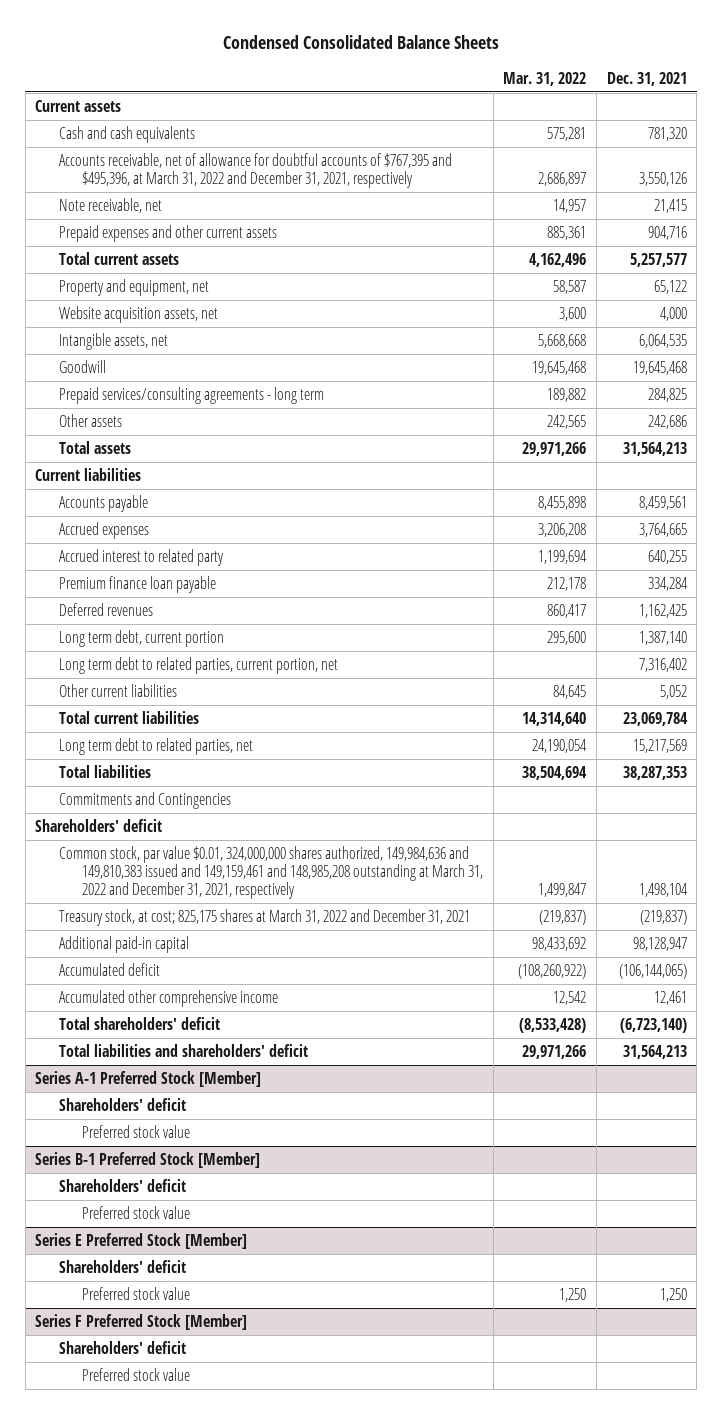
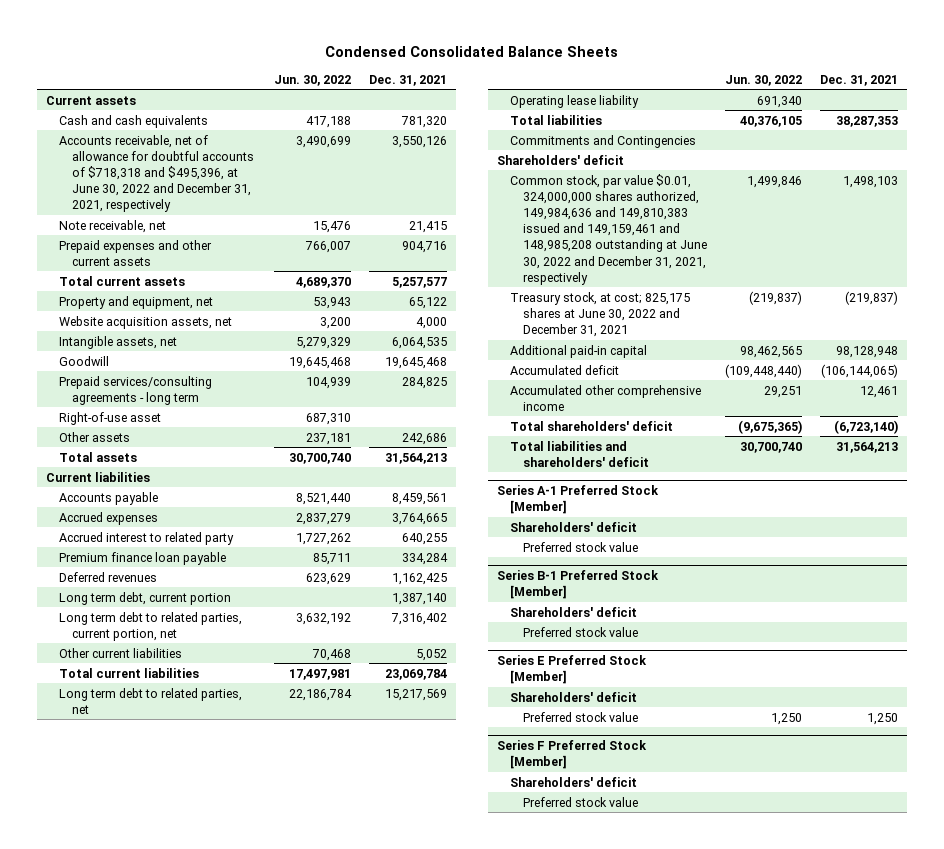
- | Mar. 31, 2022 | Dec. 31, 2021
+ | Jun. 30, 2022 | Dec. 31, 2021
- Accounts receivable, net of allowance for doubtful accounts of $767,395 and $495,396, at March 31, 2022 and December 31, 2021, respectively | 2,686,897 | 3,550,126
+ Accounts receivable, net of allowance for doubtful accounts of $718,318 and $495,396, at June 30, 2022 and December 31, 2021, respectively | 3,490,699 | 3,550,126
+ Right-of-use asset | 687,310 |
+ Operating lease liability | 691,340 |
- Common stock, par value $0.01, 324,000,000 shares authorized, 149,984,636 and 149,810,383 issued and 149,159,461 and 148,985,208 outstanding at March 31, 2022 and December 31, 2021, respectively | 1,499,847 | 1,498,104
- Treasury stock, at cost; 825,175 shares at March 31, 2022 and December 31, 2021 | (219,837) | (219,837)
- Additional paid-in capital | 98,433,692 | 98,128,947
+ Common stock, par value $0.01, 324,000,000 shares authorized, 149,984,636 and 149,810,383 issued and 149,159,461 and 148,985,208 outstanding at June 30, 2022 and December 31, 2021, respectively | 1,499,846 | 1,498,103
+ Treasury stock, at cost; 825,175 shares at June 30, 2022 and December 31, 2021 | (219,837) | (219,837)
+ Additional paid-in capital | 98,462,565 | 98,128,948

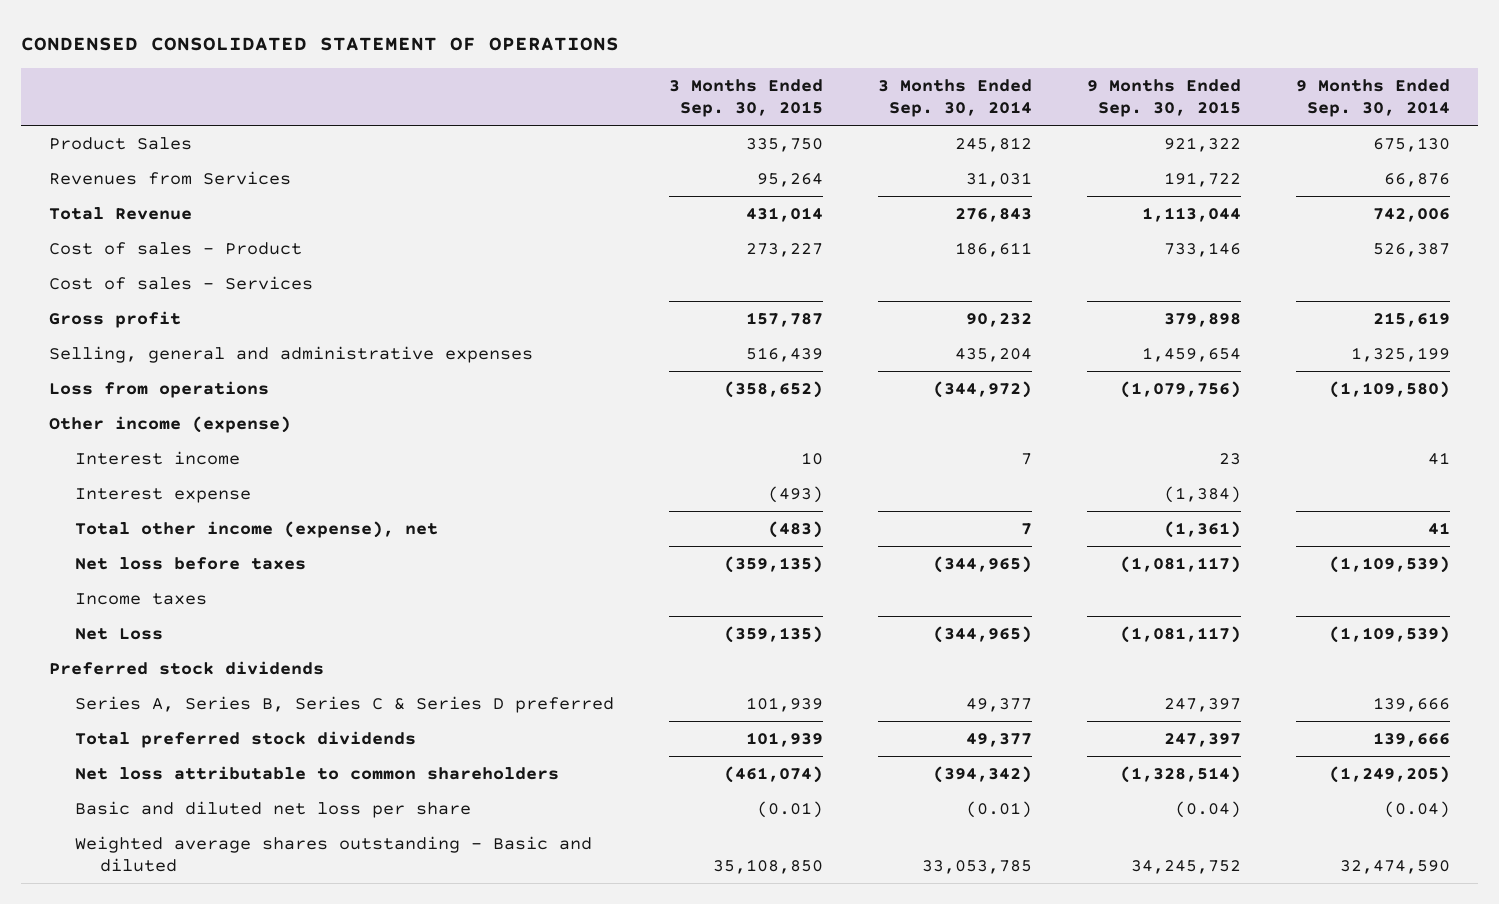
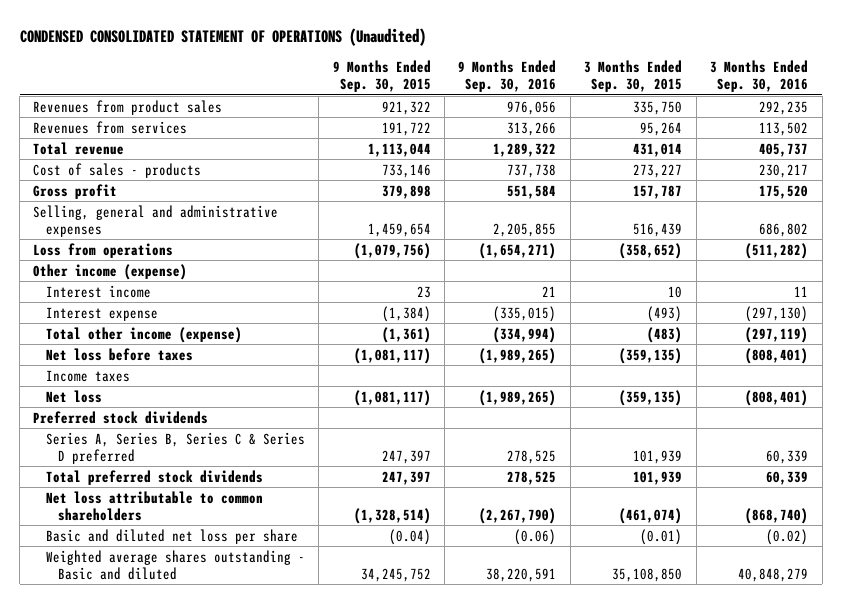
- CONDENSED CONSOLIDATED STATEMENT OF OPERATIONS
+ CONDENSED CONSOLIDATED STATEMENT OF OPERATIONS (Unaudited)
- | 3 Months Ended Sep. 30, 2015 | 3 Months Ended Sep. 30, 2014 | 9 Months Ended Sep. 30, 2015 | 9 Months Ended Sep. 30, 2014
+ | 9 Months Ended Sep. 30, 2015 | 9 Months Ended Sep. 30, 2016 | 3 Months Ended Sep. 30, 2015 | 3 Months Ended Sep. 30, 2016
- Product Sales | 335,750 | 245,812 | 921,322 | 675,130
- Revenues from Services | 95,264 | 31,031 | 191,722 | 66,876
- Total Revenue | 431,014 | 276,843 | 1,113,044 | 742,006
- Cost of sales - Product | 273,227 | 186,611 | 733,146 | 526,387
- Cost of sales - Services
+ Revenues from product sales | 921,322 | 976,056 | 335,750 | 292,235
+ Revenues from services | 191,722 | 313,266 | 95,264 | 113,502
+ Total revenue | 1,113,044 | 1,289,322 | 431,014 | 405,737
+ Cost of sales - products | 733,146 | 737,738 | 273,227 | 230,217
- Total other income (expense), net | (483) | 7 | (1,361) | 41
+ Total other income (expense) | (1,361) | (334,994) | (483) | (297,119)
- Net Loss | (359,135) | (344,965) | (1,081,117) | (1,109,539)
+ Net loss | (1,081,117) | (1,989,265) | (359,135) | (808,401)

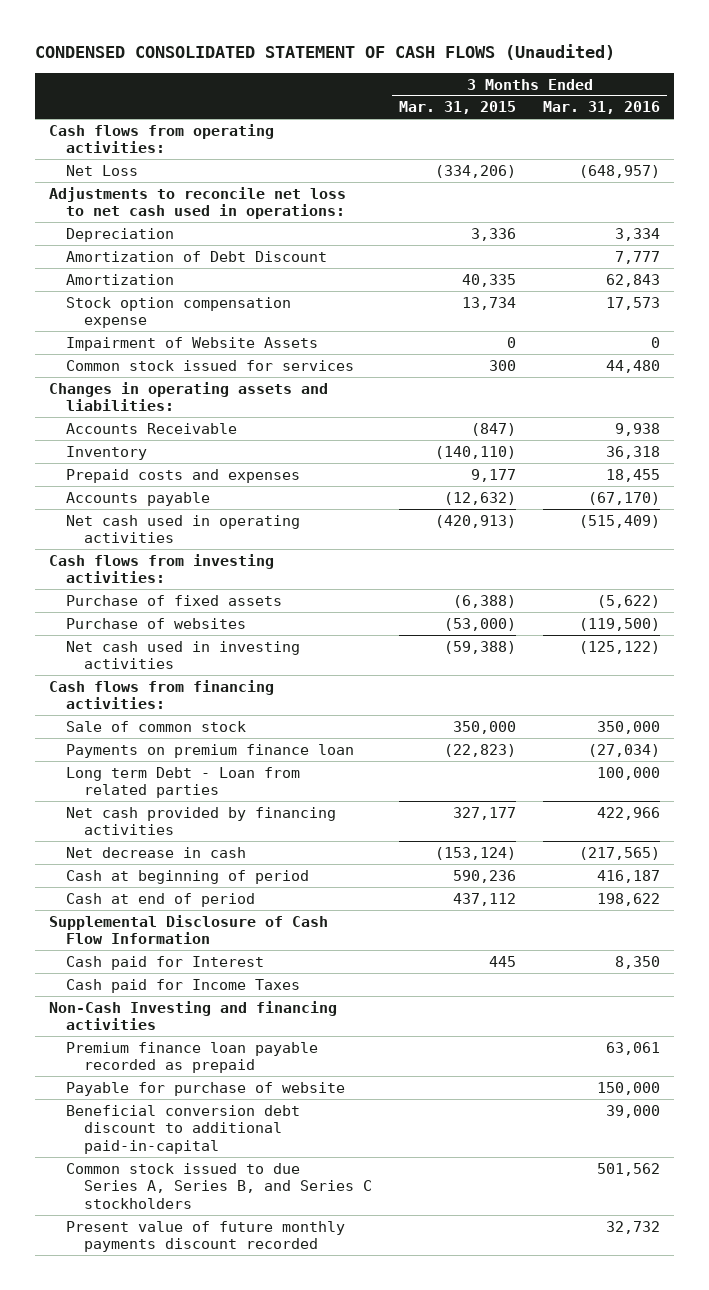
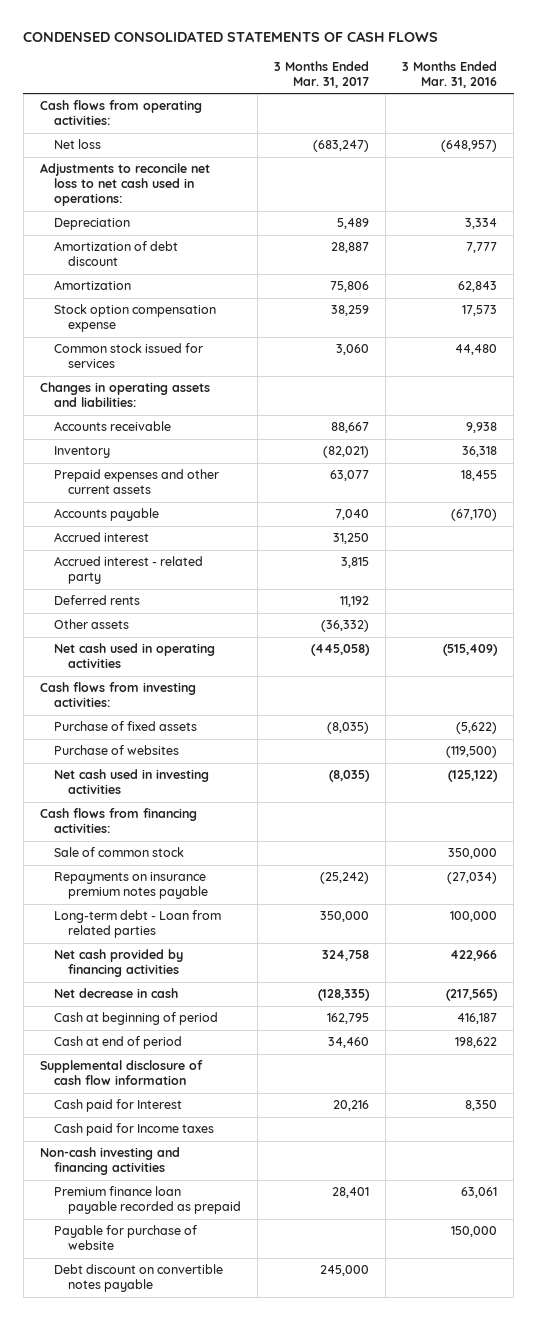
- CONDENSED CONSOLIDATED STATEMENT OF CASH FLOWS (Unaudited)
+ CONDENSED CONSOLIDATED STATEMENTS OF CASH FLOWS
- | 3 Months Ended Mar. 31, 2015 | 3 Months Ended Mar. 31, 2016
+ | 3 Months Ended Mar. 31, 2017 | 3 Months Ended Mar. 31, 2016
- Net Loss | (334,206) | (648,957)
+ Net loss | (683,247) | (648,957)
- Amortization of Debt Discount | | 7,777
+ Amortization of debt discount | 28,887 | 7,777
- Impairment of Website Assets | 0 | 0
- Accounts Receivable | (847) | 9,938
+ Accounts receivable | 88,667 | 9,938
- Prepaid costs and expenses | 9,177 | 18,455
+ Prepaid expenses and other current assets | 63,077 | 18,455
+ Accrued interest | 31,250 |
+ Accrued interest - related party | 3,815 |
+ Deferred rents | 11,192 |
+ Other assets | (36,332) |
- Payments on premium finance loan | (22,823) | (27,034)
- Long term Debt - Loan from related parties | | 100,000
+ Repayments on insurance premium notes payable | (25,242) | (27,034)
+ Long-term debt - Loan from related parties | 350,000 | 100,000
- Supplemental Disclosure of Cash Flow Information
+ Supplemental disclosure of cash flow information
- Cash paid for Income Taxes
- Non-Cash Investing and financing activities
+ Cash paid for Income taxes
+ Non-cash investing and financing activities
- Beneficial conversion debt discount to additional paid-in-capital | | 39,000
- Common stock issued to due Series A, Series B, and Series C stockholders | | 501,562
- Present value of future monthly payments discount recorded | | 32,732
+ Debt discount on convertible notes payable | 245,000 |

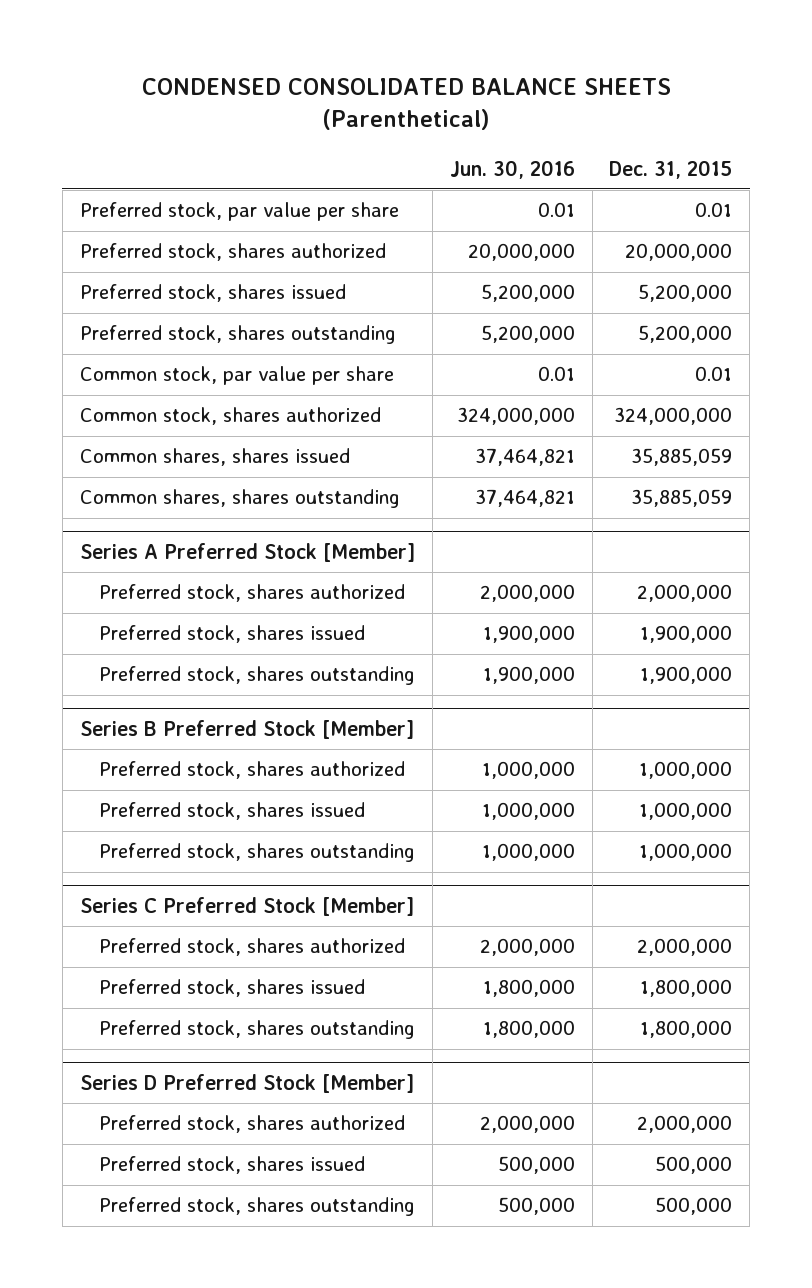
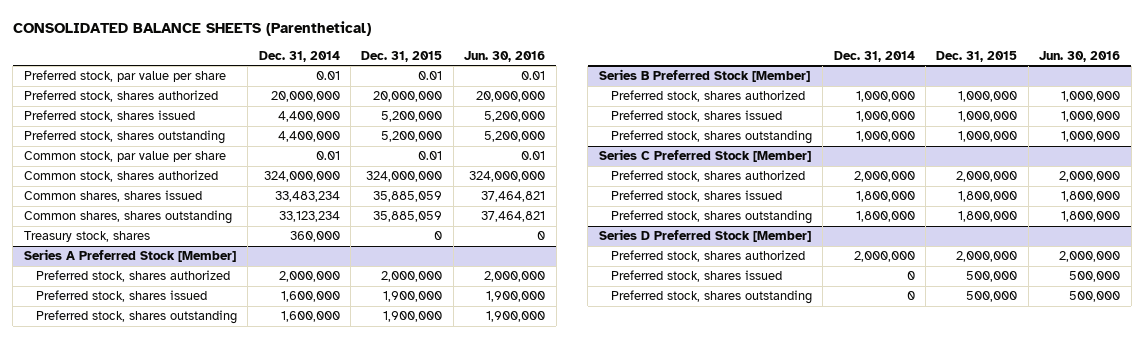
- CONDENSED CONSOLIDATED BALANCE SHEETS (Parenthetical)
+ CONSOLIDATED BALANCE SHEETS (Parenthetical)
- | Jun. 30, 2016 | Dec. 31, 2015
+ | Dec. 31, 2014 | Dec. 31, 2015 | Jun. 30, 2016
+ Treasury stock, shares | 360,000 | 0 | 0

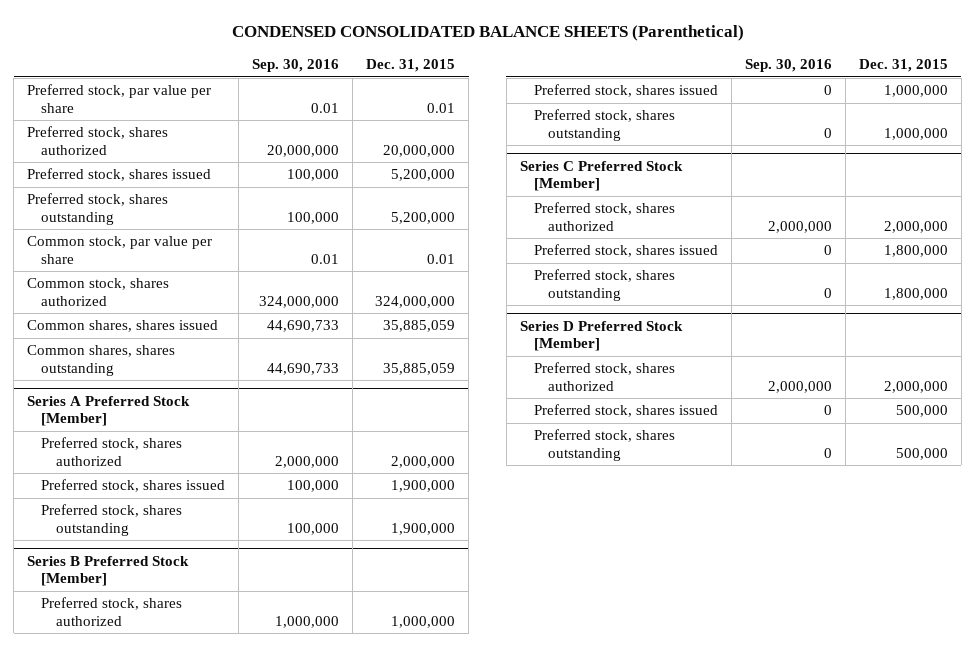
- CONSOLIDATED BALANCE SHEETS (Parenthetical)
+ CONDENSED CONSOLIDATED BALANCE SHEETS (Parenthetical)
- | Dec. 31, 2014 | Dec. 31, 2015 | Jun. 30, 2016
+ | Sep. 30, 2016 | Dec. 31, 2015
- Treasury stock, shares | 360,000 | 0 | 0

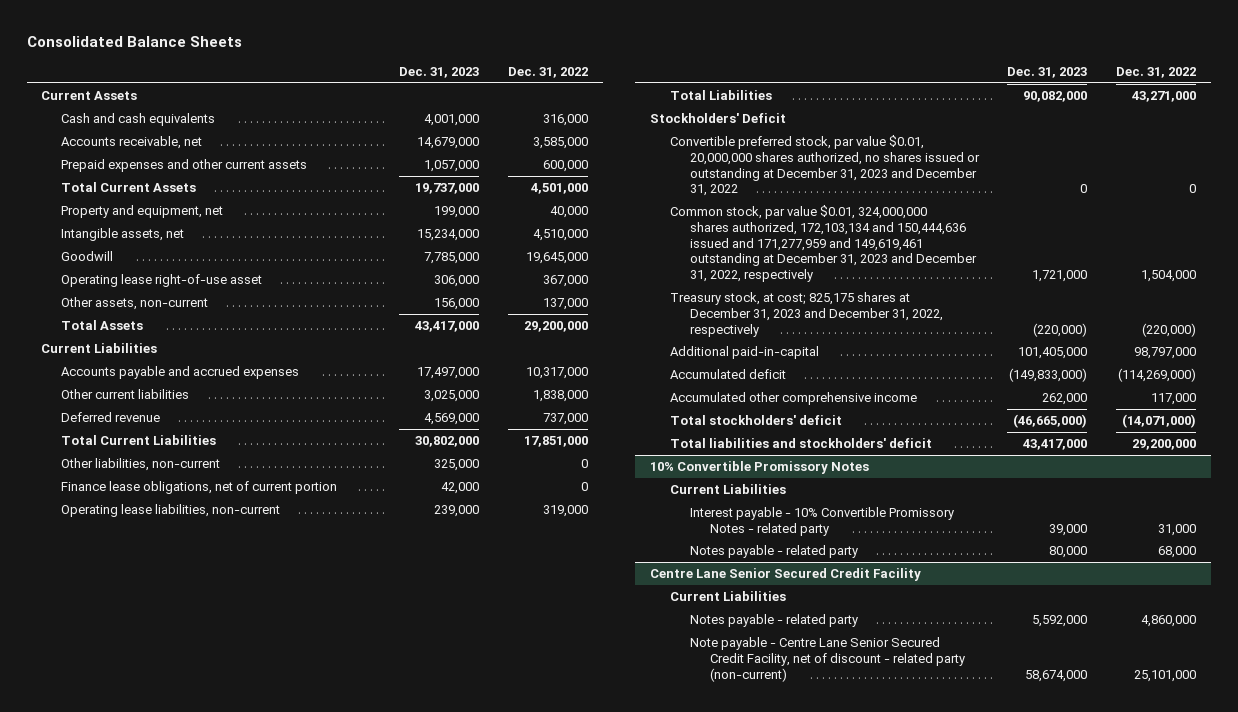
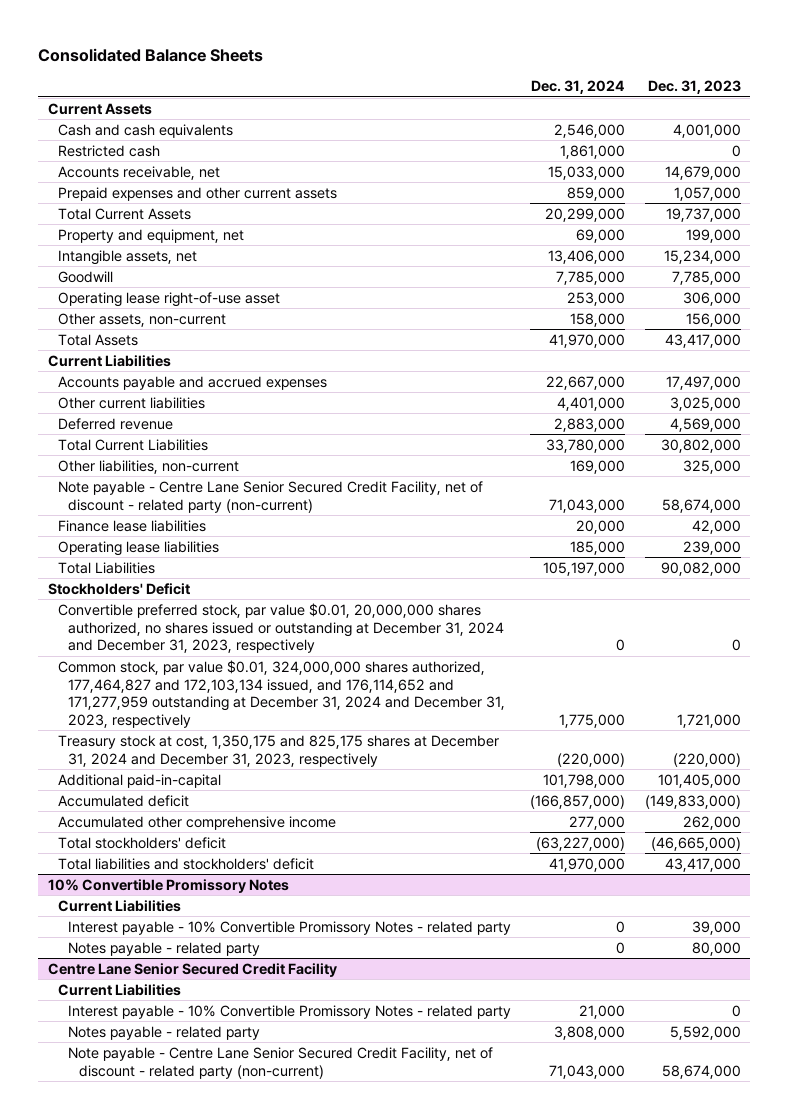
- | Dec. 31, 2023 | Dec. 31, 2022
+ | Dec. 31, 2024 | Dec. 31, 2023
+ Restricted cash | 1,861,000 | 0
- Finance lease obligations, net of current portion | 42,000 | 0
- Operating lease liabilities, non-current | 239,000 | 319,000
+ Note payable - Centre Lane Senior Secured Credit Facility, net of discount - related party (non-current) | 71,043,000 | 58,674,000
+ Finance lease liabilities | 20,000 | 42,000
+ Operating lease liabilities | 185,000 | 239,000
- Convertible preferred stock, par value $0.01, 20,000,000 shares authorized, no shares issued or outstanding at December 31, 2023 and December 31, 2022 | 0 | 0
- Common stock, par value $0.01, 324,000,000 shares authorized, 172,103,134 and 150,444,636 issued and 171,277,959 and 149,619,461 outstanding at December 31, 2023 and December 31, 2022, respectively | 1,721,000 | 1,504,000
- Treasury stock, at cost; 825,175 shares at December 31, 2023 and December 31, 2022, respectively | (220,000) | (220,000)
+ Convertible preferred stock, par value $0.01, 20,000,000 shares authorized, no shares issued or outstanding at December 31, 2024 and December 31, 2023, respectively | 0 | 0
+ Common stock, par value $0.01, 324,000,000 shares authorized, 177,464,827 and 172,103,134 issued, and 176,114,652 and 171,277,959 outstanding at December 31, 2024 and December 31, 2023, respectively | 1,775,000 | 1,721,000
+ Treasury stock at cost, 1,350,175 and 825,175 shares at December 31, 2024 and December 31, 2023, respectively | (220,000) | (220,000)
@ Centre Lane Senior Secured Credit Facility
+ Interest payable - 10% Convertible Promissory Notes - related party | 21,000 | 0

